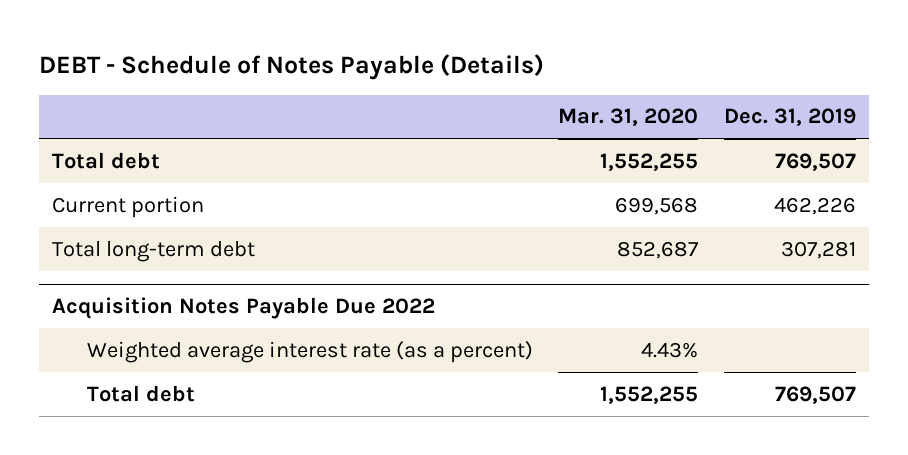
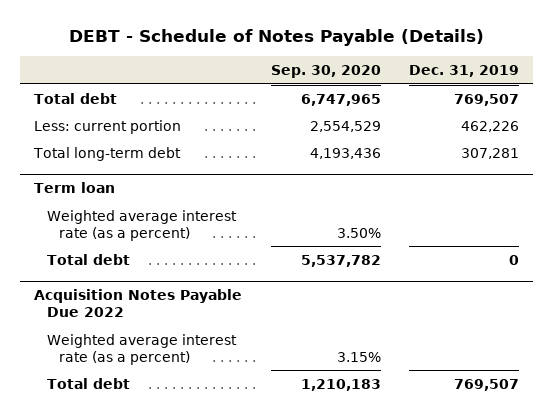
- | Mar. 31, 2020 | Dec. 31, 2019
+ | Sep. 30, 2020 | Dec. 31, 2019
- Current portion | 699,568 | 462,226
+ Less: current portion | 2,554,529 | 462,226
+ Term loan
+ Weighted average interest rate (as a percent) | 3.50% |
+ Total debt | 5,537,782 | 0

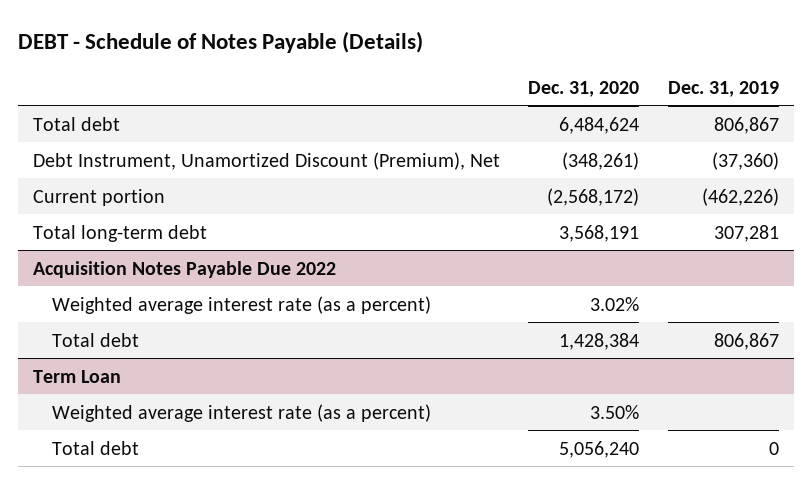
- | Sep. 30, 2020 | Dec. 31, 2019
+ | Dec. 31, 2020 | Dec. 31, 2019
- Total debt | 6,747,965 | 769,507
- Less: current portion | 2,554,529 | 462,226
+ Total debt | 6,484,624 | 806,867
+ Debt Instrument, Unamortized Discount (Premium), Net | (348,261) | (37,360)
+ Current portion | (2,568,172) | (462,226)
- Term loan
- Weighted average interest rate (as a percent) | 3.50% |
- Total debt | 5,537,782 | 0
@ Acquisition Notes Payable Due 2022
- Total debt | 1,210,183 | 769,507
+ Total debt | 1,428,384 | 806,867
+ Term Loan
+ Weighted average interest rate (as a percent) | 3.50% |
+ Total debt | 5,056,240 | 0

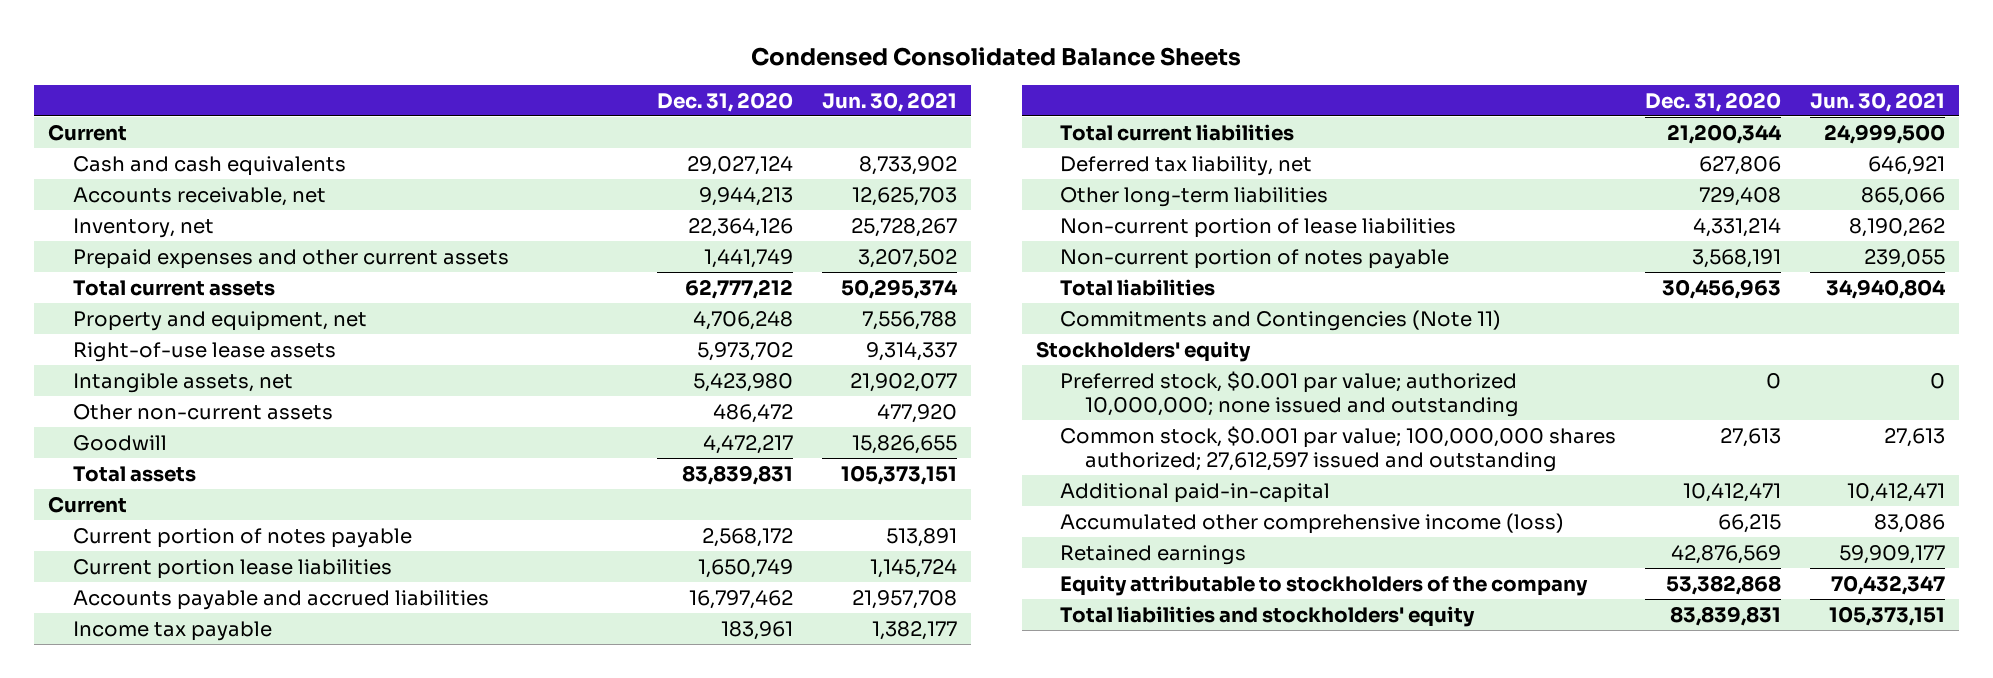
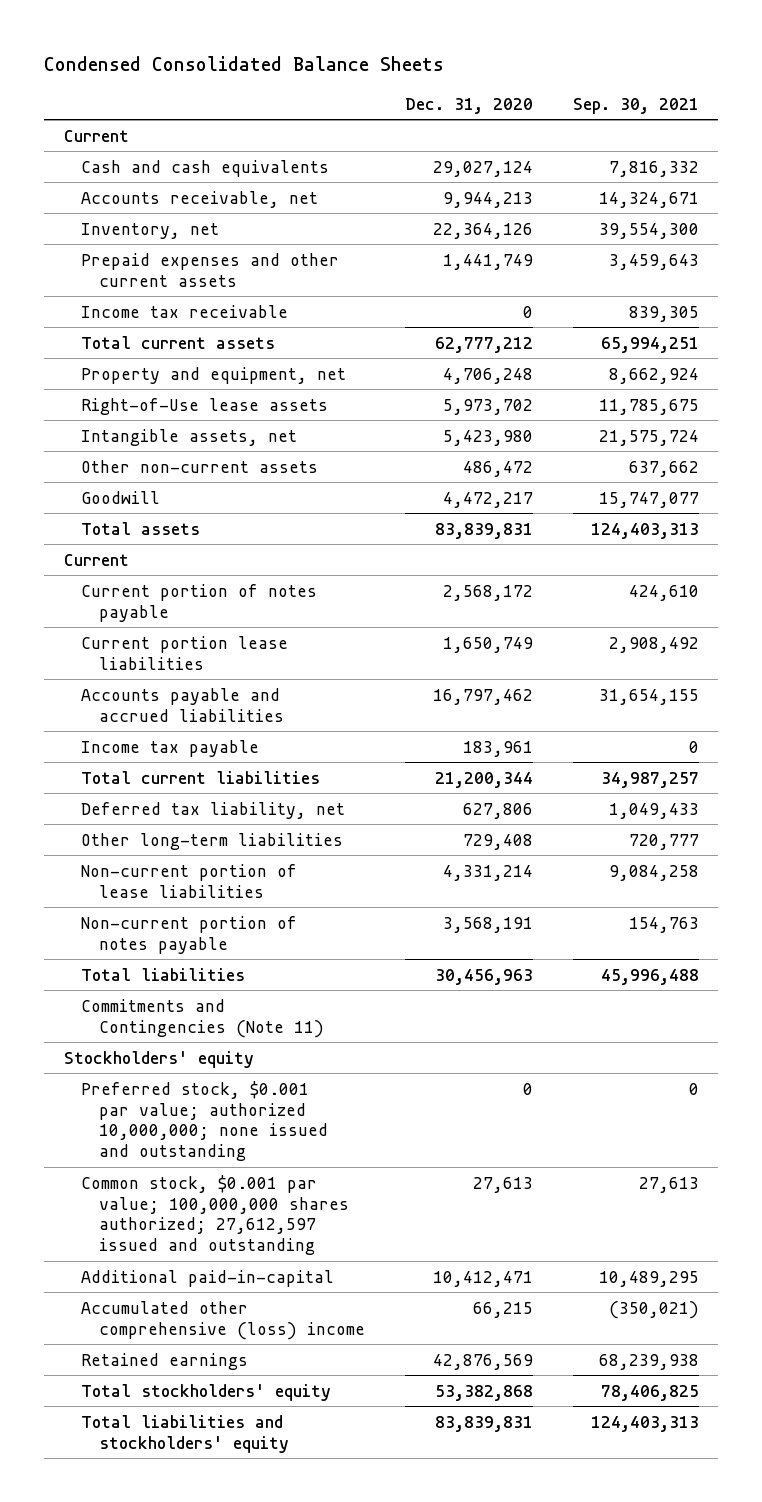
- | Dec. 31, 2020 | Jun. 30, 2021
+ | Dec. 31, 2020 | Sep. 30, 2021
+ Income tax receivable | 0 | 839,305
- Right-of-use lease assets | 5,973,702 | 9,314,337
+ Right-of-Use lease assets | 5,973,702 | 11,785,675
- Accumulated other comprehensive income (loss) | 66,215 | 83,086
+ Accumulated other comprehensive (loss) income | 66,215 | (350,021)
- Equity attributable to stockholders of the company | 53,382,868 | 70,432,347
+ Total stockholders' equity | 53,382,868 | 78,406,825

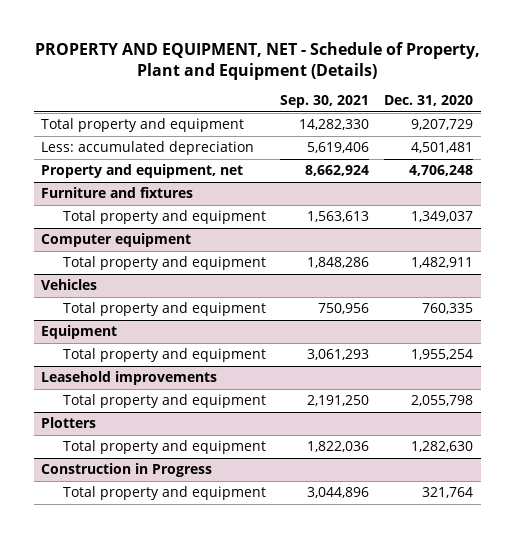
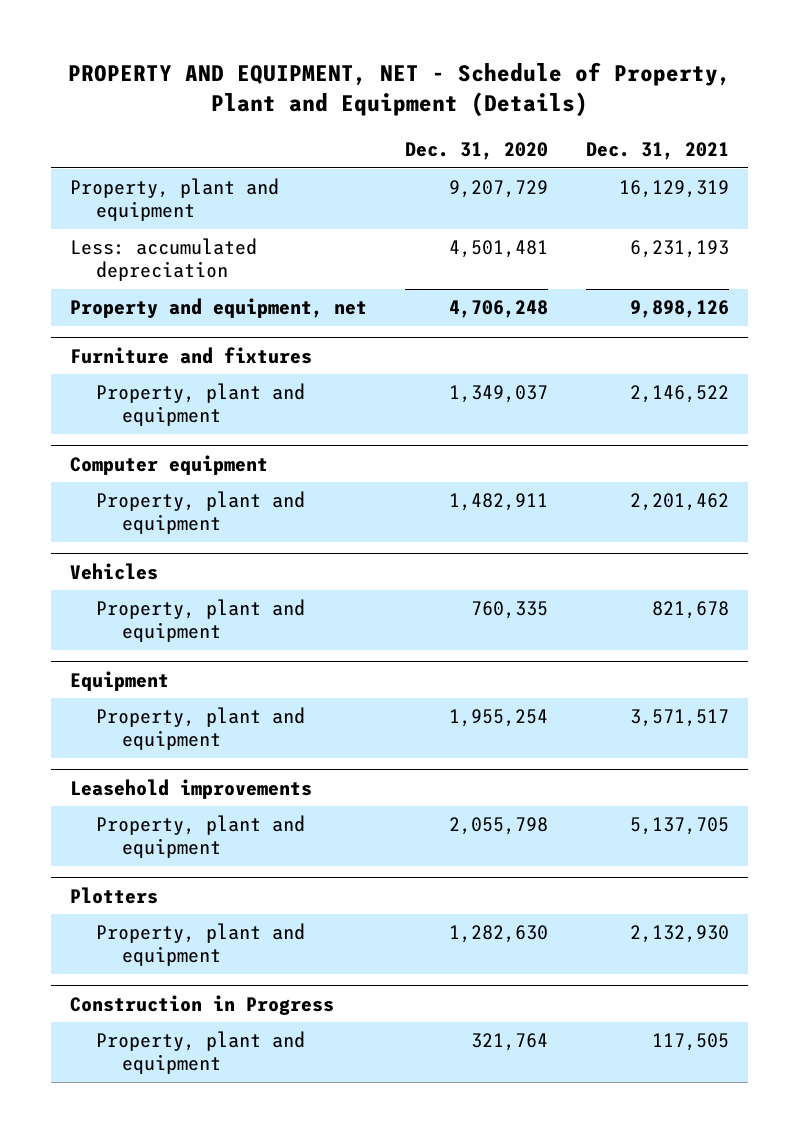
- | Sep. 30, 2021 | Dec. 31, 2020
+ | Dec. 31, 2020 | Dec. 31, 2021
- Total property and equipment | 14,282,330 | 9,207,729
+ Property, plant and equipment | 9,207,729 | 16,129,319
@ Furniture and fixtures
- Total property and equipment | 1,563,613 | 1,349,037
+ Property, plant and equipment | 1,349,037 | 2,146,522
@ Computer equipment
- Total property and equipment | 1,848,286 | 1,482,911
+ Property, plant and equipment | 1,482,911 | 2,201,462
@ Vehicles
- Total property and equipment | 750,956 | 760,335
+ Property, plant and equipment | 760,335 | 821,678
@ Equipment
- Total property and equipment | 3,061,293 | 1,955,254
+ Property, plant and equipment | 1,955,254 | 3,571,517
@ Leasehold improvements
- Total property and equipment | 2,191,250 | 2,055,798
+ Property, plant and equipment | 2,055,798 | 5,137,705
@ Plotters
- Total property and equipment | 1,822,036 | 1,282,630
+ Property, plant and equipment | 1,282,630 | 2,132,930
@ Construction in Progress
- Total property and equipment | 3,044,896 | 321,764
+ Property, plant and equipment | 321,764 | 117,505

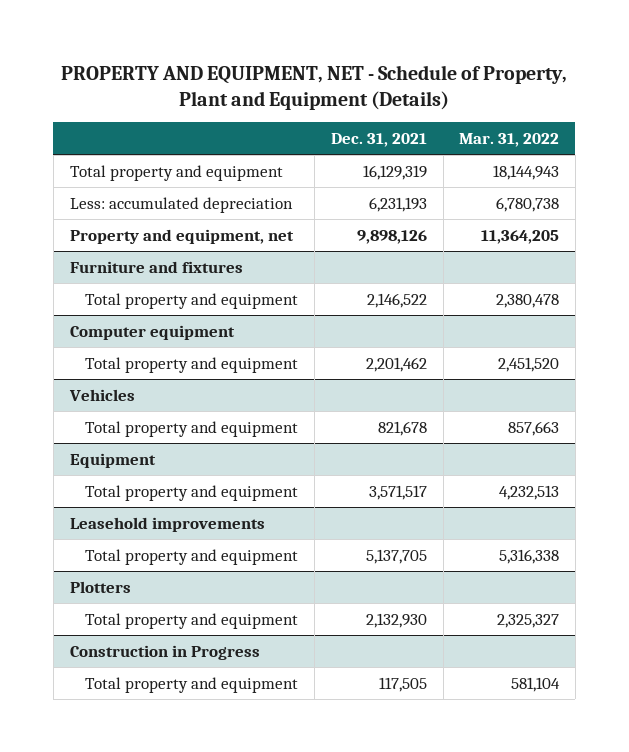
- | Dec. 31, 2020 | Dec. 31, 2021
+ | Dec. 31, 2021 | Mar. 31, 2022
- Property, plant and equipment | 9,207,729 | 16,129,319
+ Total property and equipment | 16,129,319 | 18,144,943
@ Furniture and fixtures
- Property, plant and equipment | 1,349,037 | 2,146,522
+ Total property and equipment | 2,146,522 | 2,380,478
@ Computer equipment
- Property, plant and equipment | 1,482,911 | 2,201,462
+ Total property and equipment | 2,201,462 | 2,451,520
@ Vehicles
- Property, plant and equipment | 760,335 | 821,678
+ Total property and equipment | 821,678 | 857,663
@ Equipment
- Property, plant and equipment | 1,955,254 | 3,571,517
+ Total property and equipment | 3,571,517 | 4,232,513
@ Leasehold improvements
- Property, plant and equipment | 2,055,798 | 5,137,705
+ Total property and equipment | 5,137,705 | 5,316,338
@ Plotters
- Property, plant and equipment | 1,282,630 | 2,132,930
+ Total property and equipment | 2,132,930 | 2,325,327
@ Construction in Progress
- Property, plant and equipment | 321,764 | 117,505
+ Total property and equipment | 117,505 | 581,104

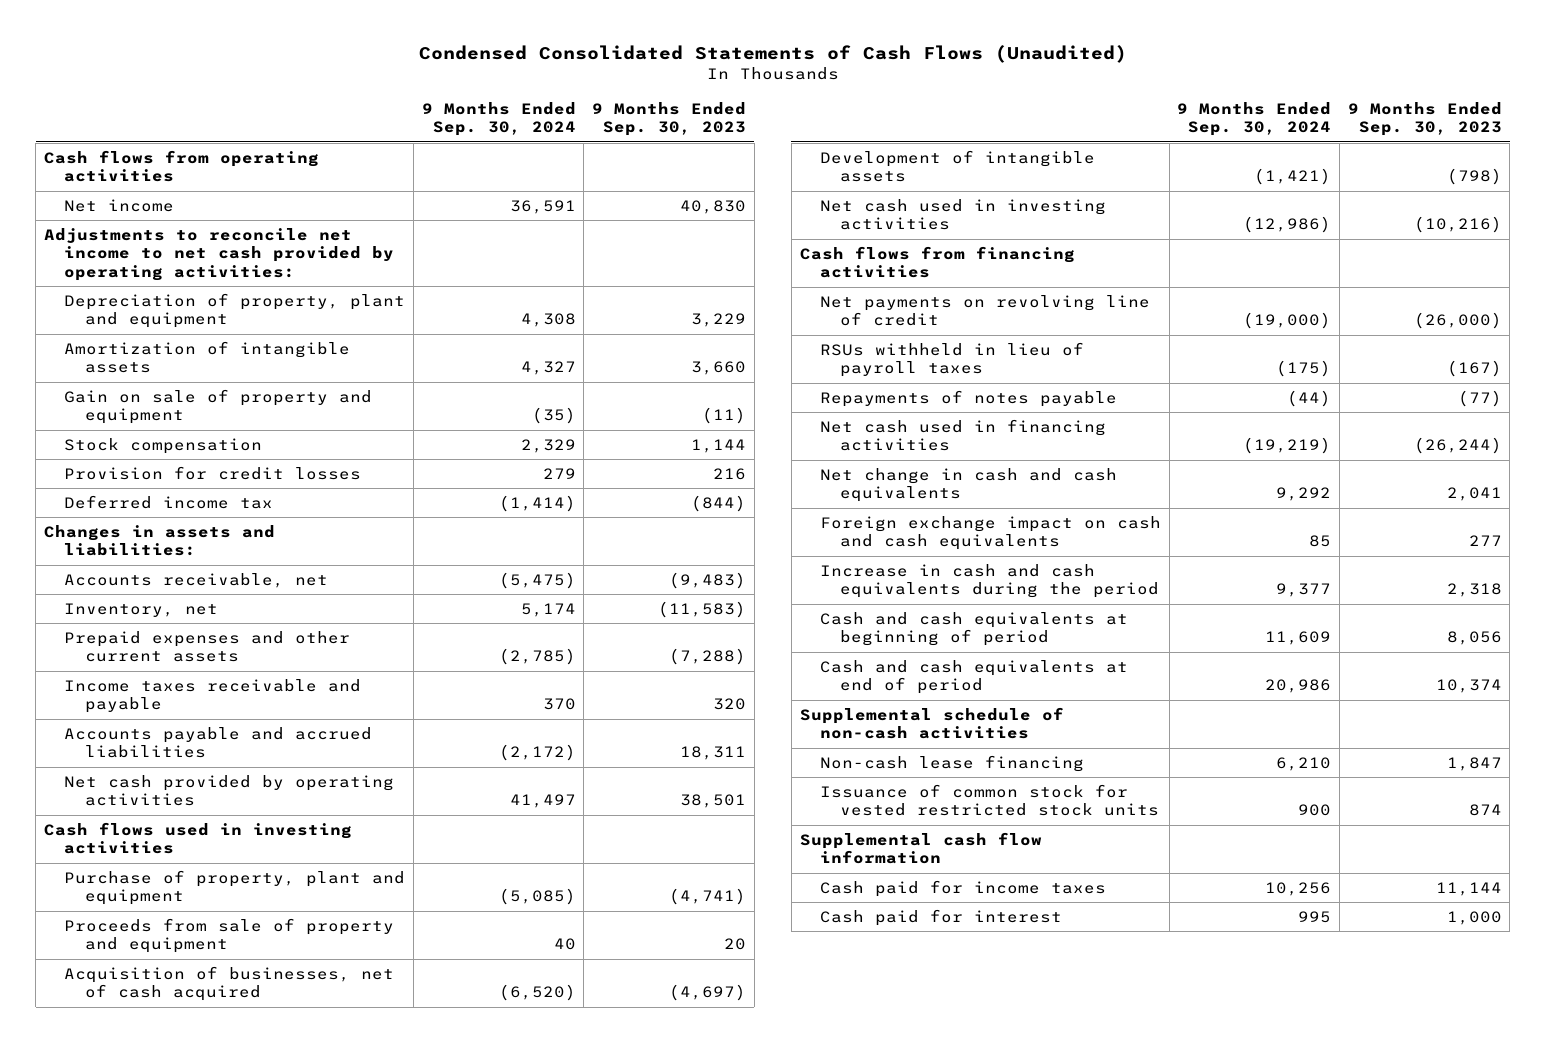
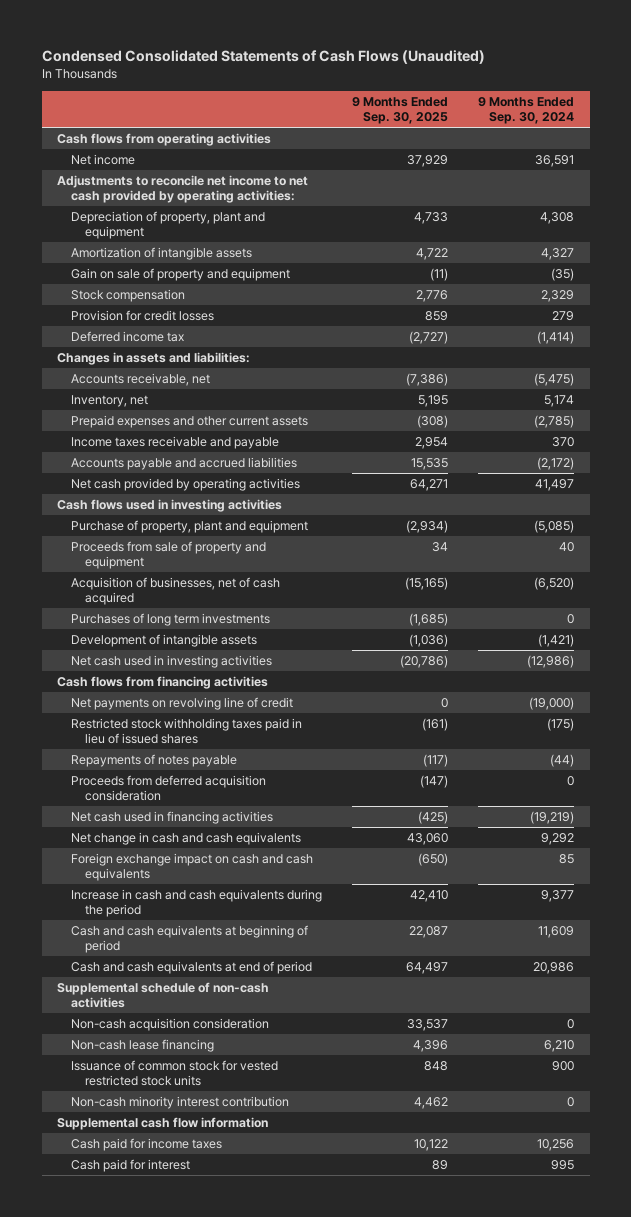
- | 9 Months Ended Sep. 30, 2024 | 9 Months Ended Sep. 30, 2023
+ | 9 Months Ended Sep. 30, 2025 | 9 Months Ended Sep. 30, 2024
+ Purchases of long term investments | (1,685) | 0
- RSUs withheld in lieu of payroll taxes | (175) | (167)
+ Restricted stock withholding taxes paid in lieu of issued shares | (161) | (175)
+ Proceeds from deferred acquisition consideration | (147) | 0
+ Non-cash acquisition consideration | 33,537 | 0
+ Non-cash minority interest contribution | 4,462 | 0

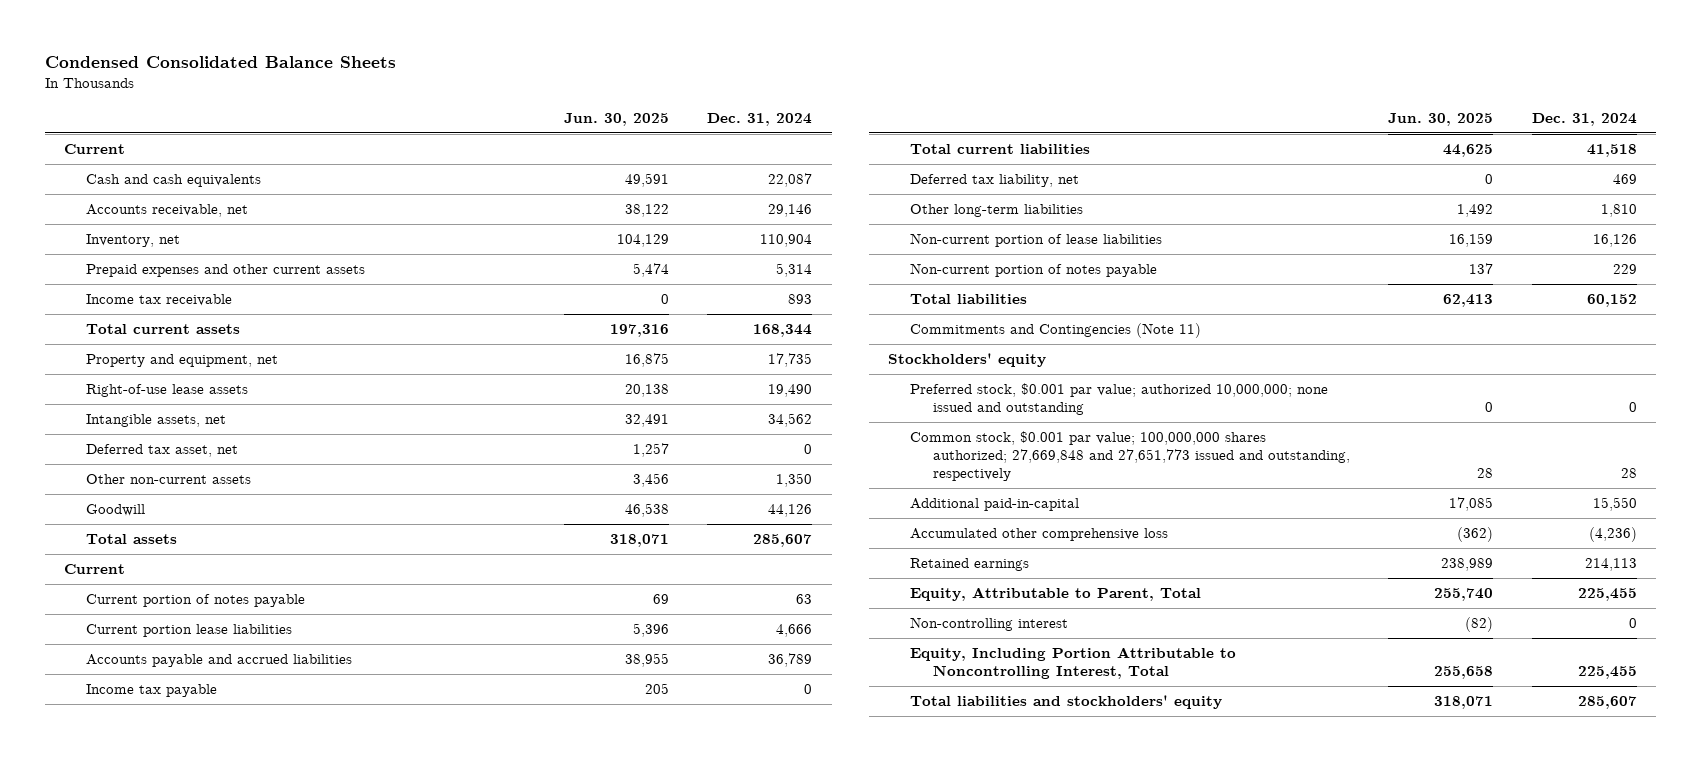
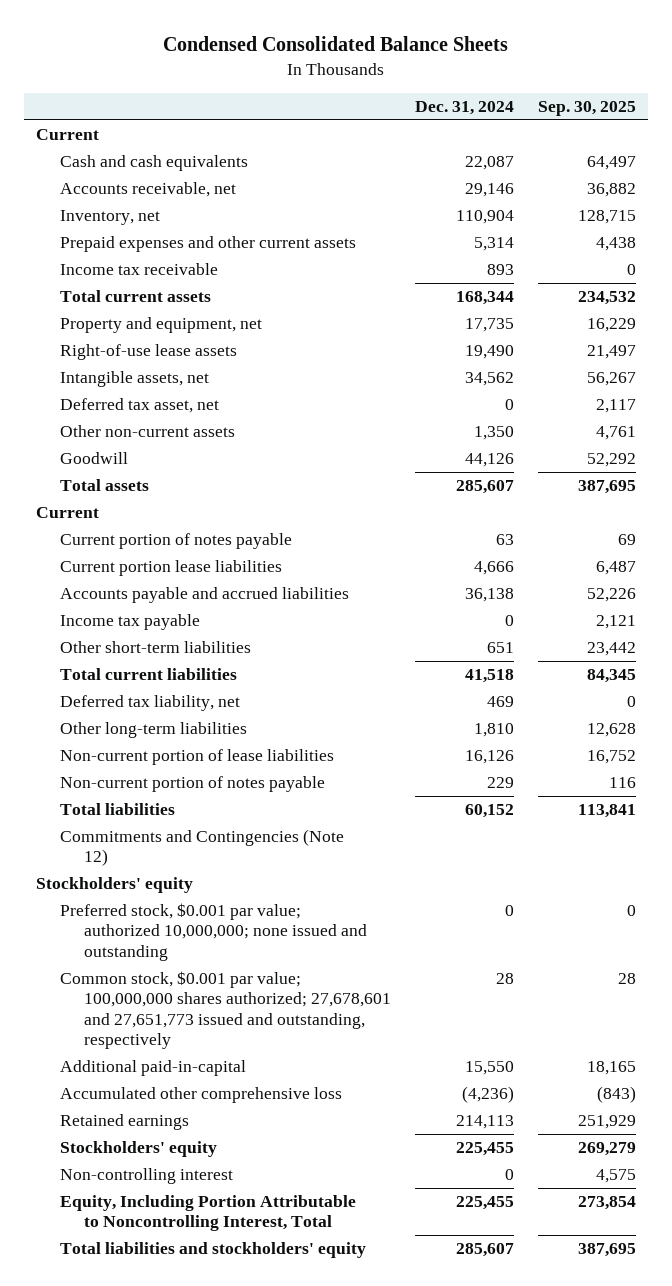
- | Jun. 30, 2025 | Dec. 31, 2024
+ | Dec. 31, 2024 | Sep. 30, 2025
- Accounts payable and accrued liabilities | 38,955 | 36,789
+ Accounts payable and accrued liabilities | 36,138 | 52,226
+ Other short-term liabilities | 651 | 23,442
- Commitments and Contingencies (Note 11)
+ Commitments and Contingencies (Note 12)
- Common stock, $0.001 par value; 100,000,000 shares authorized; 27,669,848 and 27,651,773 issued and outstanding, respectively | 28 | 28
+ Common stock, $0.001 par value; 100,000,000 shares authorized; 27,678,601 and 27,651,773 issued and outstanding, respectively | 28 | 28
- Equity, Attributable to Parent, Total | 255,740 | 225,455
+ Stockholders' equity | 225,455 | 269,279

